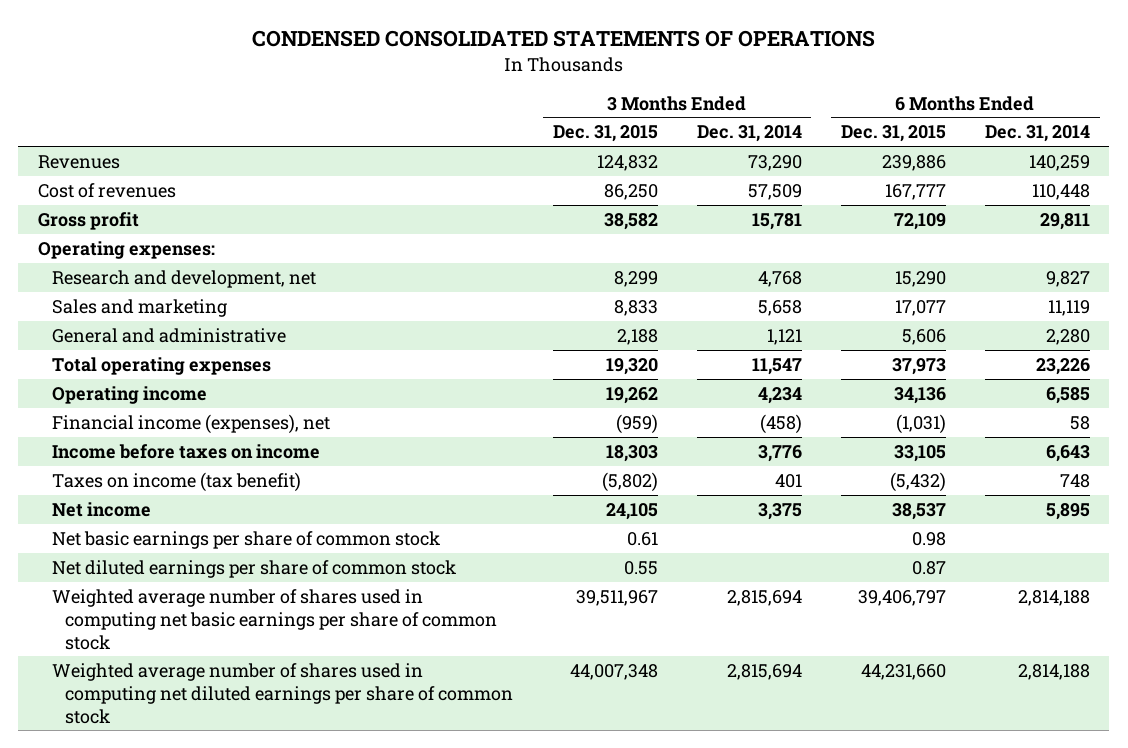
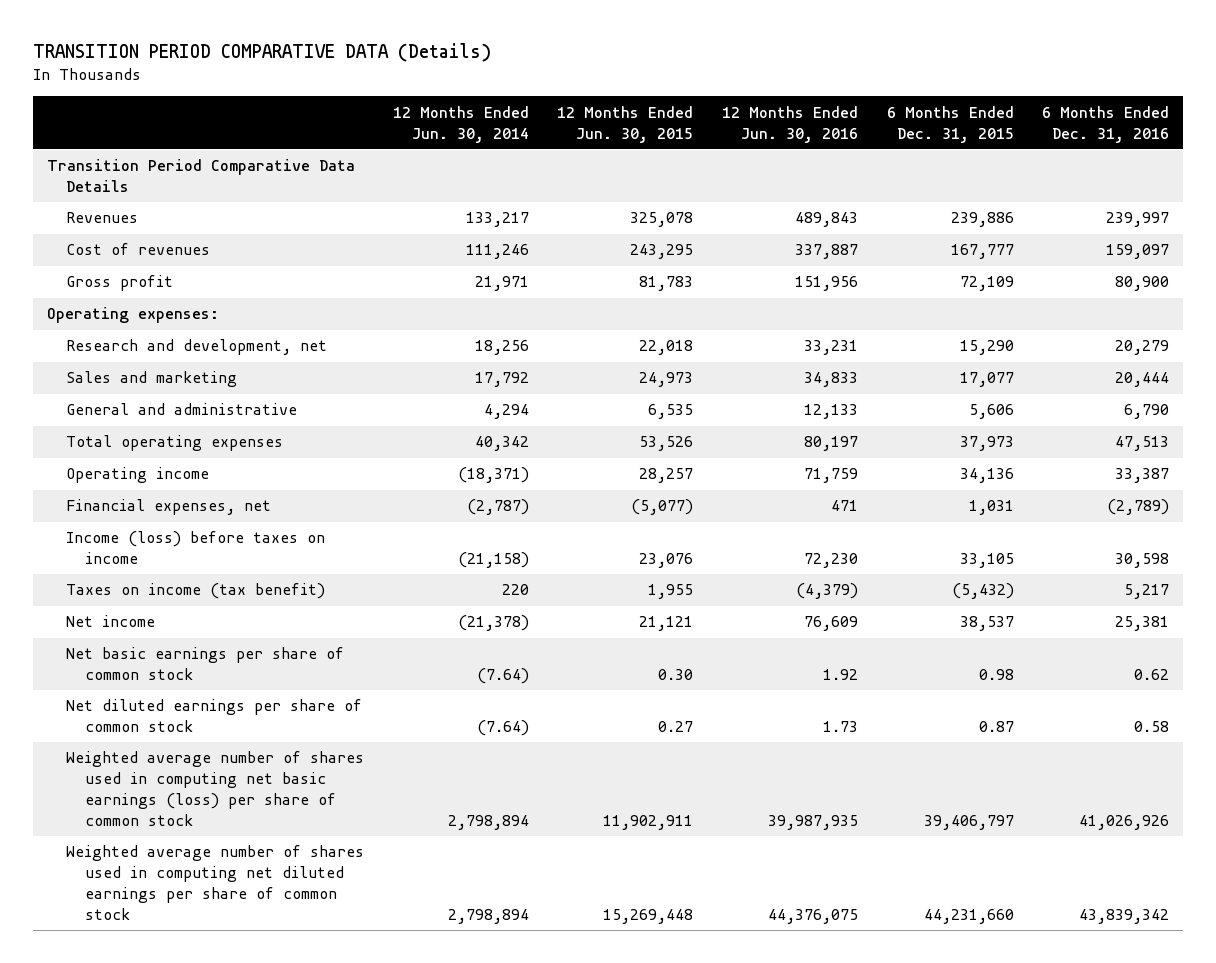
- CONDENSED CONSOLIDATED STATEMENTS OF OPERATIONS
+ TRANSITION PERIOD COMPARATIVE DATA (Details)
- | 3 Months Ended Dec. 31, 2015 | 3 Months Ended Dec. 31, 2014 | 6 Months Ended Dec. 31, 2015 | 6 Months Ended Dec. 31, 2014
+ | 12 Months Ended Jun. 30, 2014 | 12 Months Ended Jun. 30, 2015 | 12 Months Ended Jun. 30, 2016 | 6 Months Ended Dec. 31, 2015 | 6 Months Ended Dec. 31, 2016
+ Transition Period Comparative Data Details
- Financial income (expenses), net | (959) | (458) | (1,031) | 58
- Income before taxes on income | 18,303 | 3,776 | 33,105 | 6,643
+ Financial expenses, net | (2,787) | (5,077) | 471 | 1,031 | (2,789)
+ Income (loss) before taxes on income | (21,158) | 23,076 | 72,230 | 33,105 | 30,598
- Weighted average number of shares used in computing net basic earnings per share of common stock | 39,511,967 | 2,815,694 | 39,406,797 | 2,814,188
+ Weighted average number of shares used in computing net basic earnings (loss) per share of common stock | 2,798,894 | 11,902,911 | 39,987,935 | 39,406,797 | 41,026,926

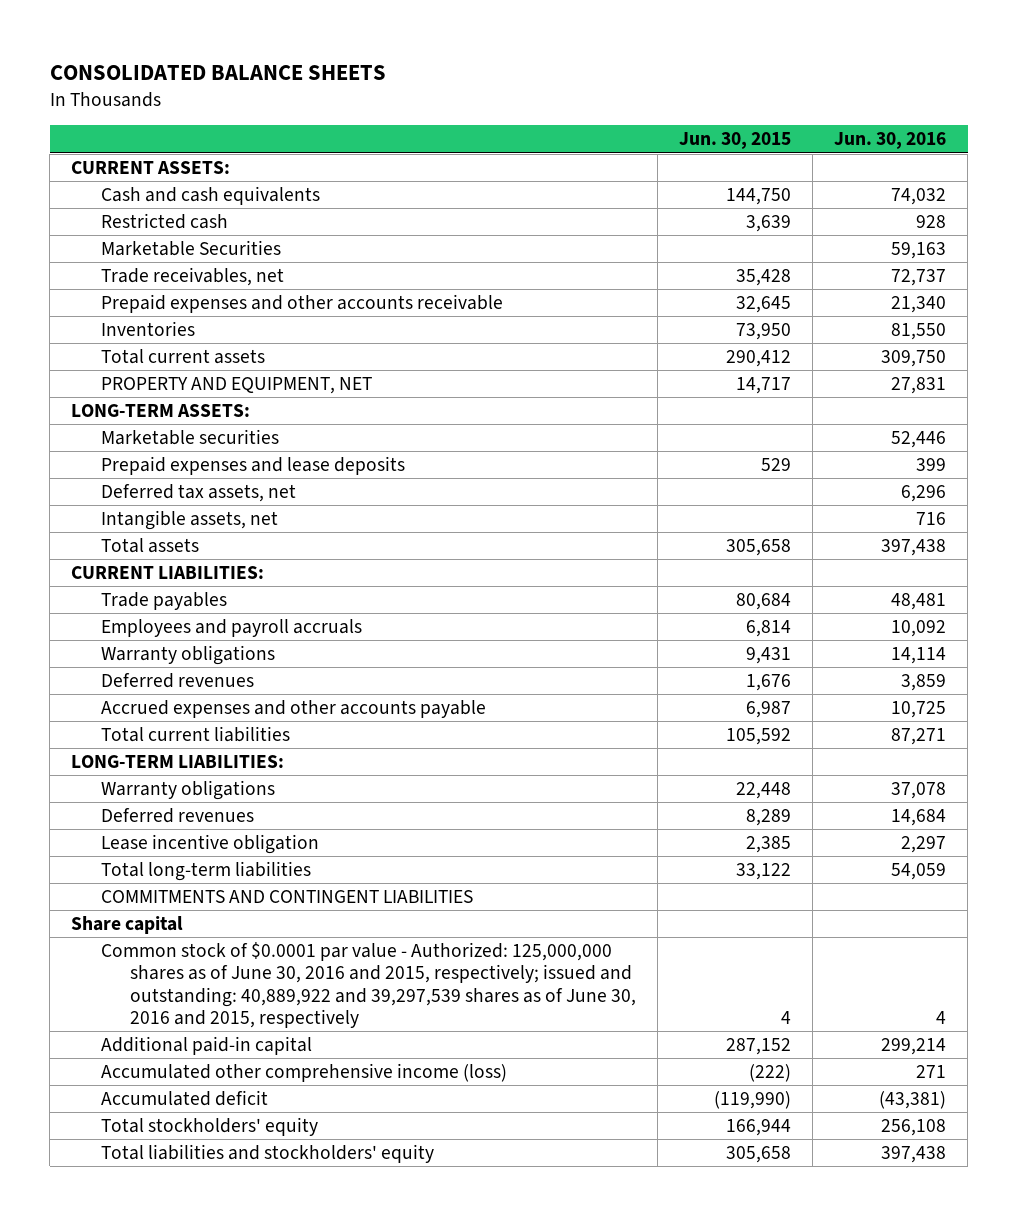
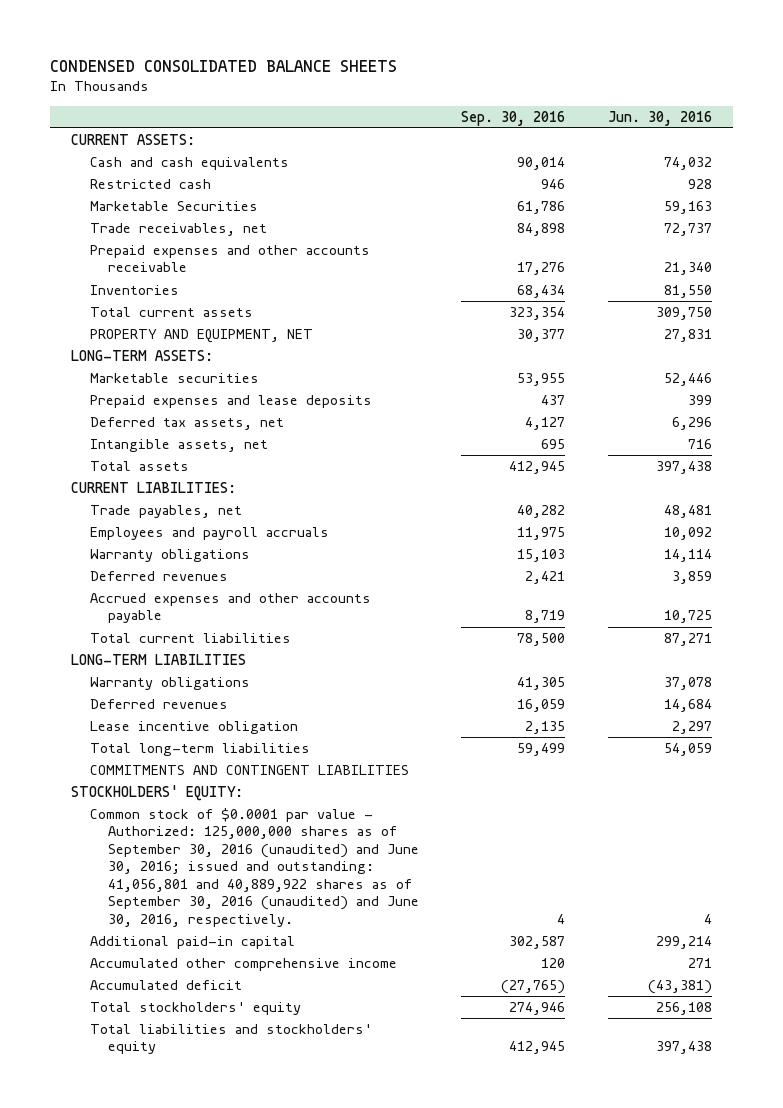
- CONSOLIDATED BALANCE SHEETS
+ CONDENSED CONSOLIDATED BALANCE SHEETS
- | Jun. 30, 2015 | Jun. 30, 2016
+ | Sep. 30, 2016 | Jun. 30, 2016
- Trade payables | 80,684 | 48,481
+ Trade payables, net | 40,282 | 48,481
- LONG-TERM LIABILITIES:
+ LONG-TERM LIABILITIES
- Share capital
- Common stock of $0.0001 par value - Authorized: 125,000,000 shares as of June 30, 2016 and 2015, respectively; issued and outstanding: 40,889,922 and 39,297,539 shares as of June 30, 2016 and 2015, respectively | 4 | 4
+ STOCKHOLDERS' EQUITY:
+ Common stock of $0.0001 par value - Authorized: 125,000,000 shares as of September 30, 2016 (unaudited) and June 30, 2016; issued and outstanding: 41,056,801 and 40,889,922 shares as of September 30, 2016 (unaudited) and June 30, 2016, respectively. | 4 | 4
- Accumulated other comprehensive income (loss) | (222) | 271
+ Accumulated other comprehensive income | 120 | 271

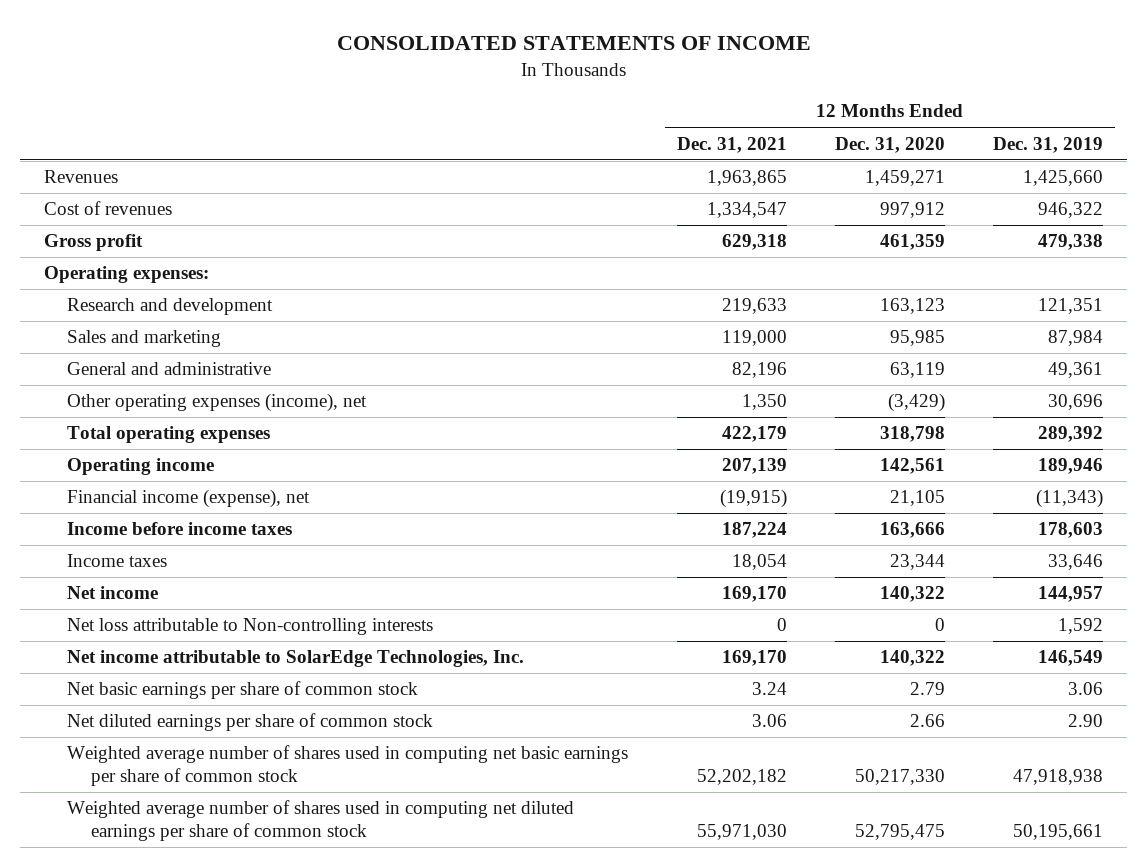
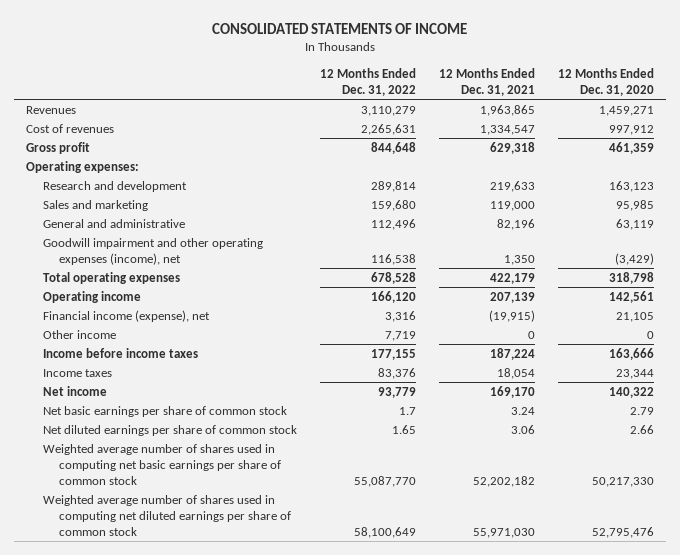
- | 12 Months Ended Dec. 31, 2021 | 12 Months Ended Dec. 31, 2020 | 12 Months Ended Dec. 31, 2019
+ | 12 Months Ended Dec. 31, 2022 | 12 Months Ended Dec. 31, 2021 | 12 Months Ended Dec. 31, 2020
- Other operating expenses (income), net | 1,350 | (3,429) | 30,696
+ Goodwill impairment and other operating expenses (income), net | 116,538 | 1,350 | (3,429)
+ Other income | 7,719 | 0 | 0
- Net loss attributable to Non-controlling interests | 0 | 0 | 1,592
- Net income attributable to SolarEdge Technologies, Inc. | 169,170 | 140,322 | 146,549
- Weighted average number of shares used in computing net diluted earnings per share of common stock | 55,971,030 | 52,795,475 | 50,195,661
+ Weighted average number of shares used in computing net diluted earnings per share of common stock | 58,100,649 | 55,971,030 | 52,795,476

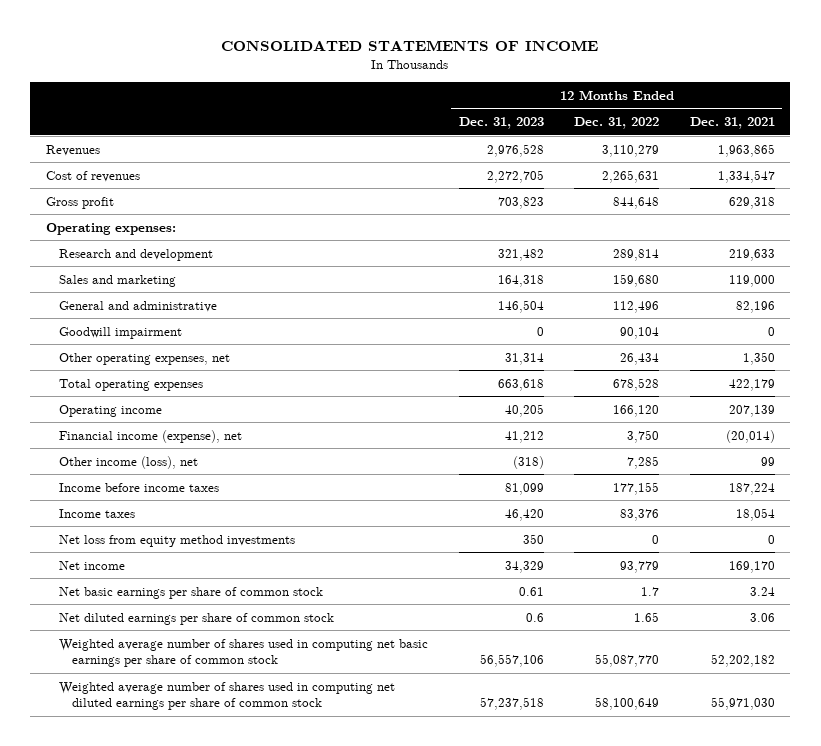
- | 12 Months Ended Dec. 31, 2022 | 12 Months Ended Dec. 31, 2021 | 12 Months Ended Dec. 31, 2020
+ | 12 Months Ended Dec. 31, 2023 | 12 Months Ended Dec. 31, 2022 | 12 Months Ended Dec. 31, 2021
- Goodwill impairment and other operating expenses (income), net | 116,538 | 1,350 | (3,429)
+ Goodwill impairment | 0 | 90,104 | 0
+ Other operating expenses, net | 31,314 | 26,434 | 1,350
- Financial income (expense), net | 3,316 | (19,915) | 21,105
- Other income | 7,719 | 0 | 0
+ Financial income (expense), net | 41,212 | 3,750 | (20,014)
+ Other income (loss), net | (318) | 7,285 | 99
+ Net loss from equity method investments | 350 | 0 | 0

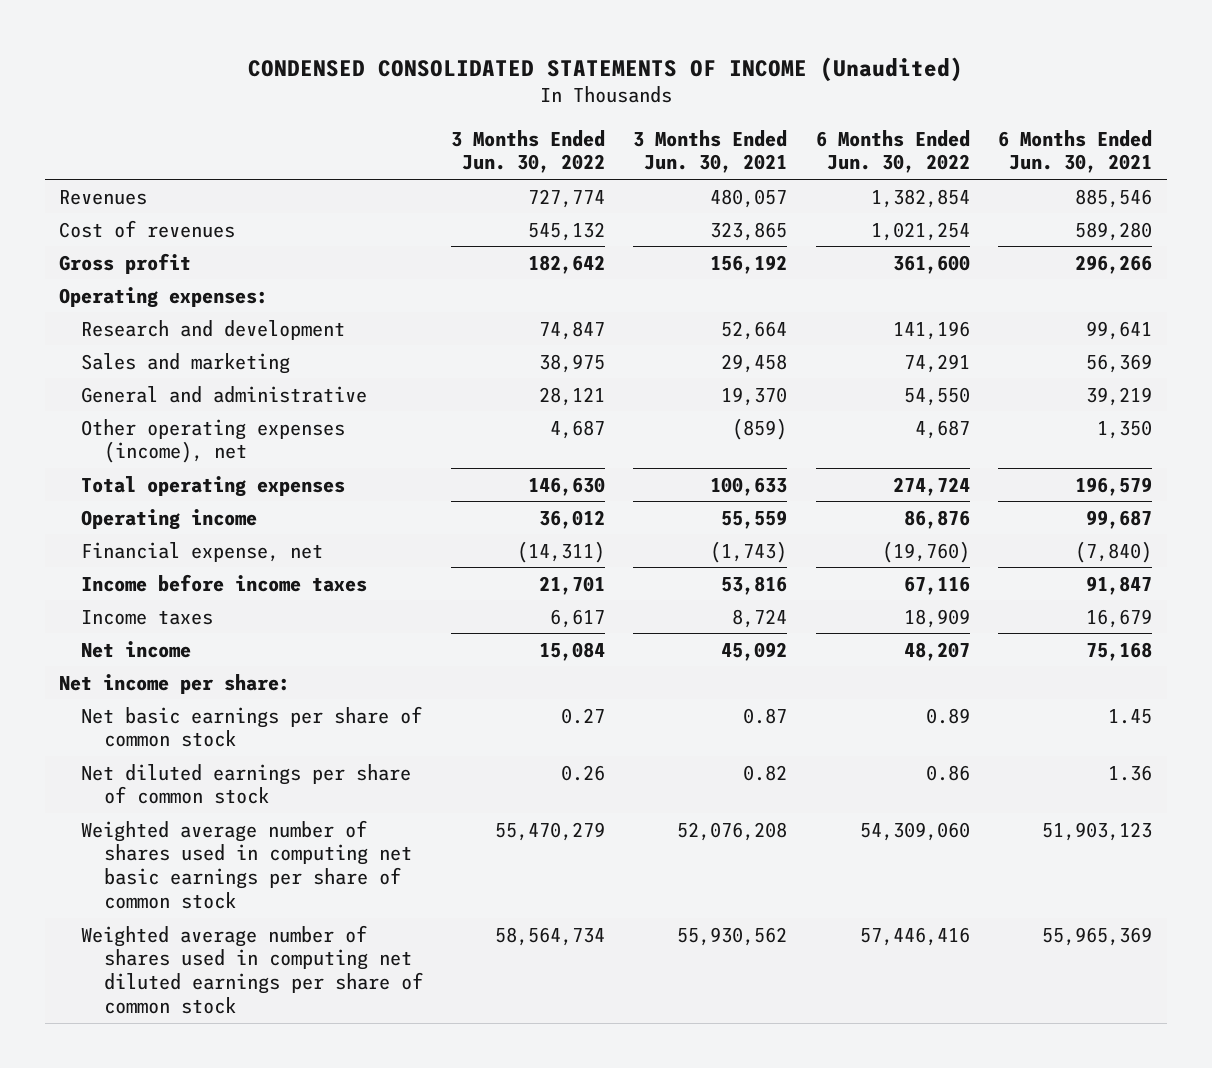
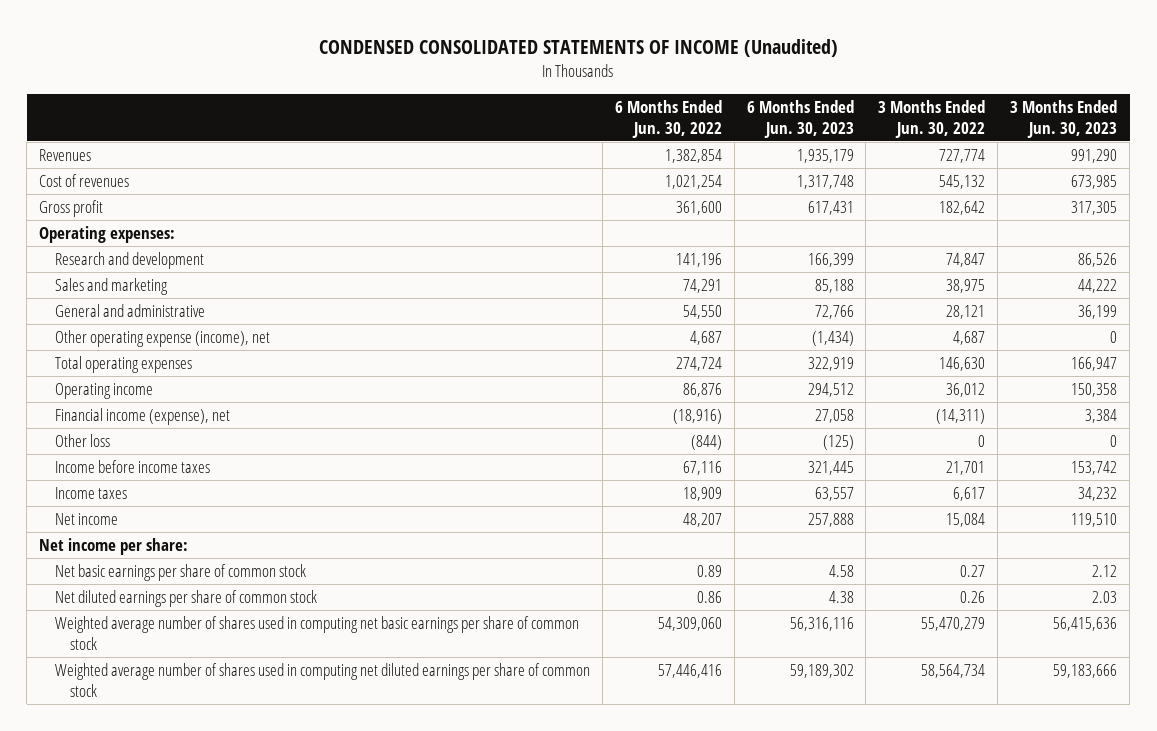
- | 3 Months Ended Jun. 30, 2022 | 3 Months Ended Jun. 30, 2021 | 6 Months Ended Jun. 30, 2022 | 6 Months Ended Jun. 30, 2021
+ | 6 Months Ended Jun. 30, 2022 | 6 Months Ended Jun. 30, 2023 | 3 Months Ended Jun. 30, 2022 | 3 Months Ended Jun. 30, 2023
- Other operating expenses (income), net | 4,687 | (859) | 4,687 | 1,350
+ Other operating expense (income), net | 4,687 | (1,434) | 4,687 | 0
- Financial expense, net | (14,311) | (1,743) | (19,760) | (7,840)
+ Financial income (expense), net | (18,916) | 27,058 | (14,311) | 3,384
+ Other loss | (844) | (125) | 0 | 0

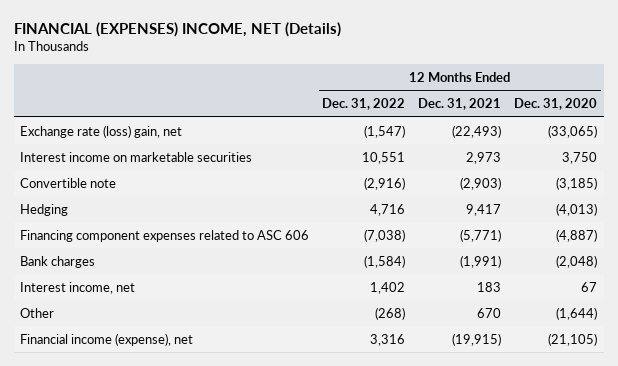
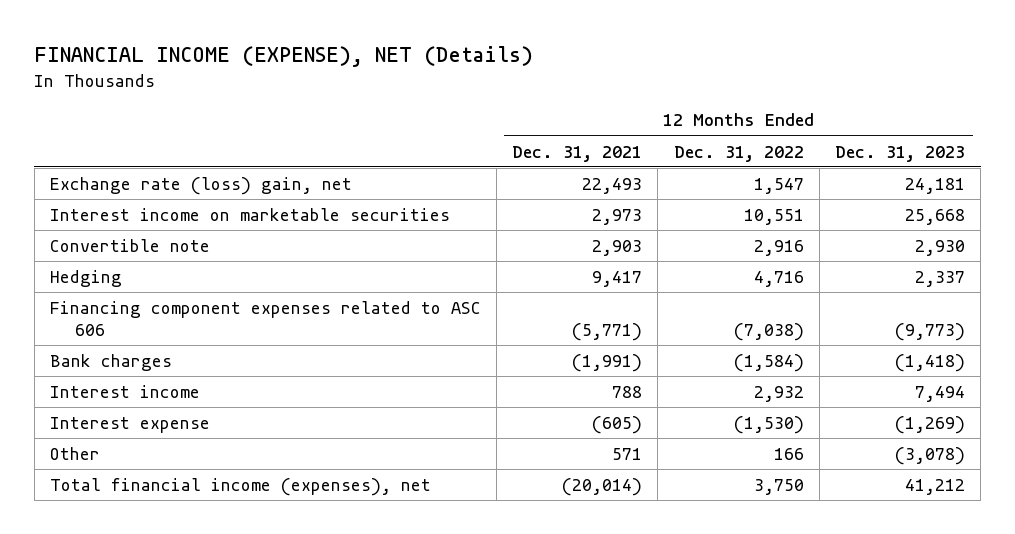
- FINANCIAL (EXPENSES) INCOME, NET (Details)
+ FINANCIAL INCOME (EXPENSE), NET (Details)
- | 12 Months Ended Dec. 31, 2022 | 12 Months Ended Dec. 31, 2021 | 12 Months Ended Dec. 31, 2020
+ | 12 Months Ended Dec. 31, 2021 | 12 Months Ended Dec. 31, 2022 | 12 Months Ended Dec. 31, 2023
- Exchange rate (loss) gain, net | (1,547) | (22,493) | (33,065)
+ Exchange rate (loss) gain, net | 22,493 | 1,547 | 24,181
- Convertible note | (2,916) | (2,903) | (3,185)
+ Convertible note | 2,903 | 2,916 | 2,930
- Interest income, net | 1,402 | 183 | 67
- Other | (268) | 670 | (1,644)
- Financial income (expense), net | 3,316 | (19,915) | (21,105)
+ Interest income | 788 | 2,932 | 7,494
+ Interest expense | (605) | (1,530) | (1,269)
+ Other | 571 | 166 | (3,078)
+ Total financial income (expenses), net | (20,014) | 3,750 | 41,212

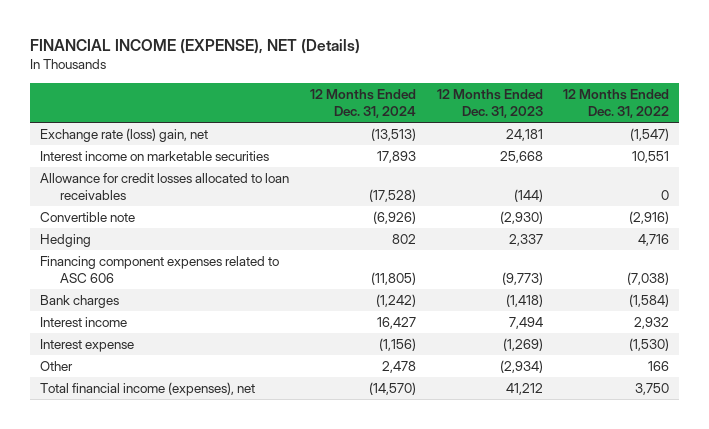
- | 12 Months Ended Dec. 31, 2021 | 12 Months Ended Dec. 31, 2022 | 12 Months Ended Dec. 31, 2023
+ | 12 Months Ended Dec. 31, 2024 | 12 Months Ended Dec. 31, 2023 | 12 Months Ended Dec. 31, 2022
- Exchange rate (loss) gain, net | 22,493 | 1,547 | 24,181
+ Exchange rate (loss) gain, net | (13,513) | 24,181 | (1,547)
- Convertible note | 2,903 | 2,916 | 2,930
+ Allowance for credit losses allocated to loan receivables | (17,528) | (144) | 0
+ Convertible note | (6,926) | (2,930) | (2,916)
- Other | 571 | 166 | (3,078)
+ Other | 2,478 | (2,934) | 166

